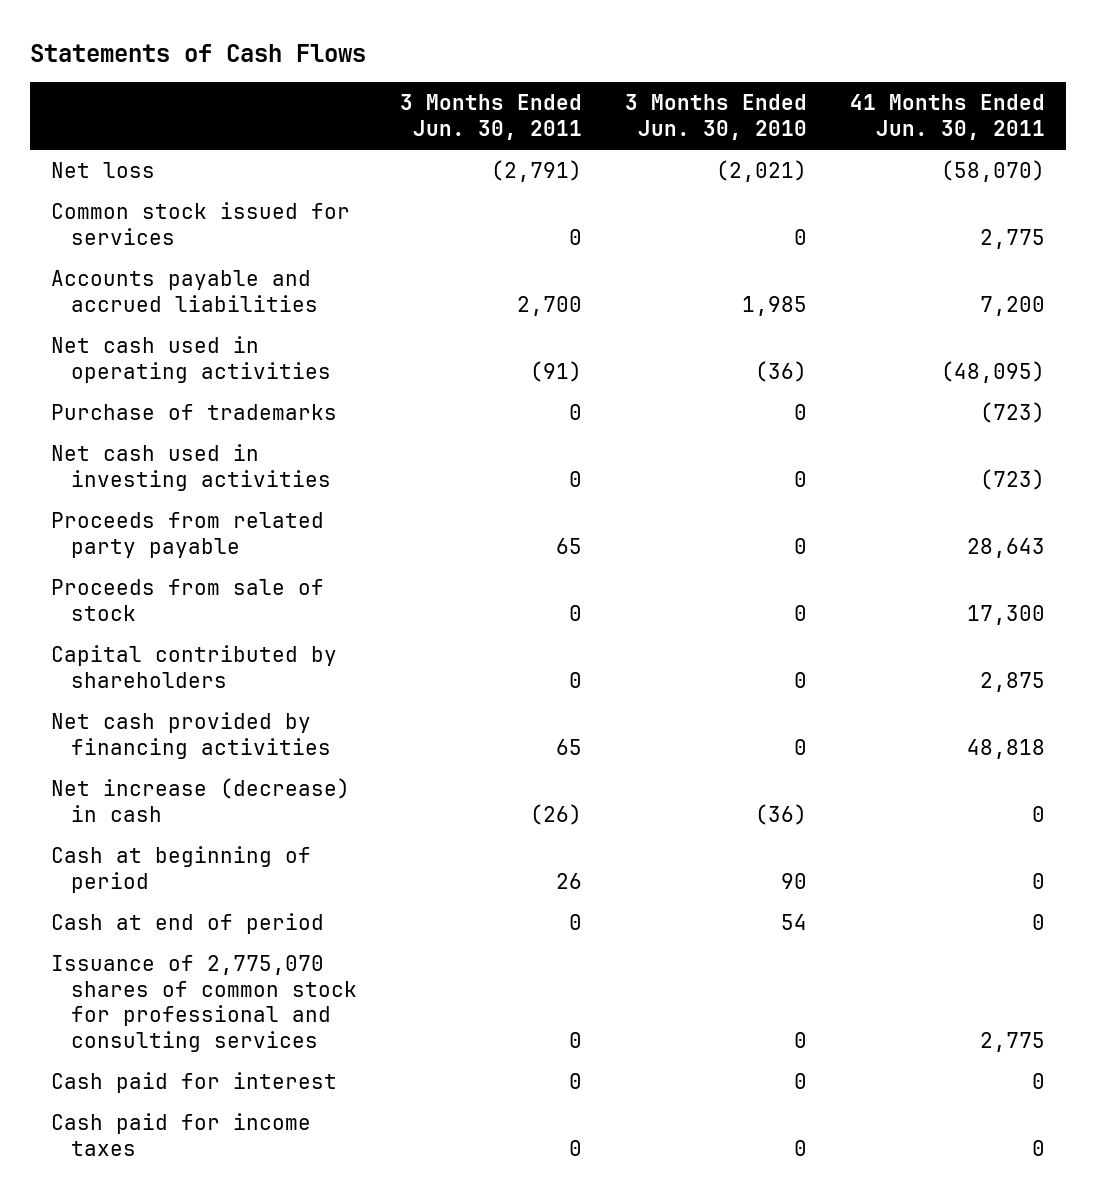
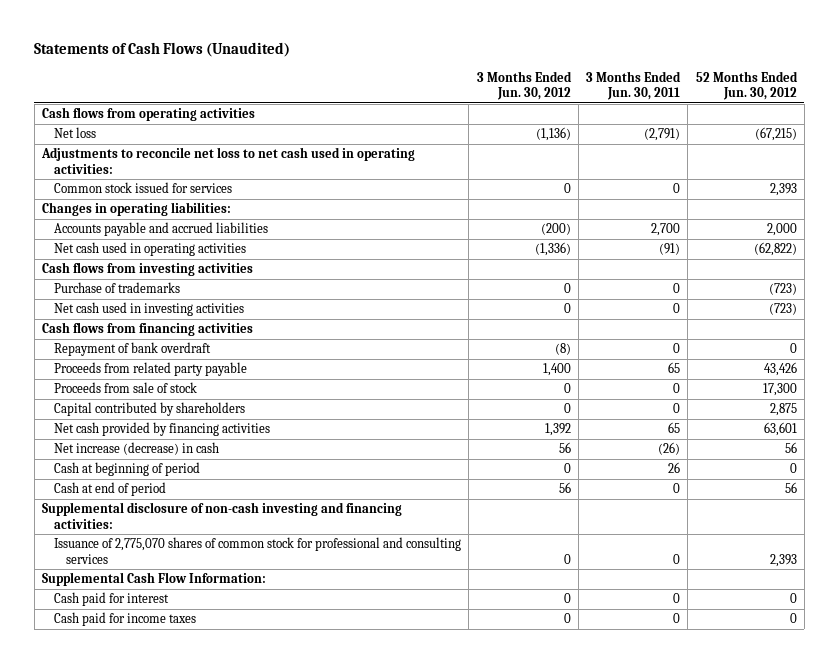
- Statements of Cash Flows
+ Statements of Cash Flows (Unaudited)
- | 3 Months Ended Jun. 30, 2011 | 3 Months Ended Jun. 30, 2010 | 41 Months Ended Jun. 30, 2011
+ | 3 Months Ended Jun. 30, 2012 | 3 Months Ended Jun. 30, 2011 | 52 Months Ended Jun. 30, 2012
+ Cash flows from operating activities
+ Adjustments to reconcile net loss to net cash used in operating activities:
+ Changes in operating liabilities:
+ Cash flows from investing activities
+ Cash flows from financing activities
+ Repayment of bank overdraft | (8) | 0 | 0
+ Supplemental disclosure of non-cash investing and financing activities:
+ Supplemental Cash Flow Information:

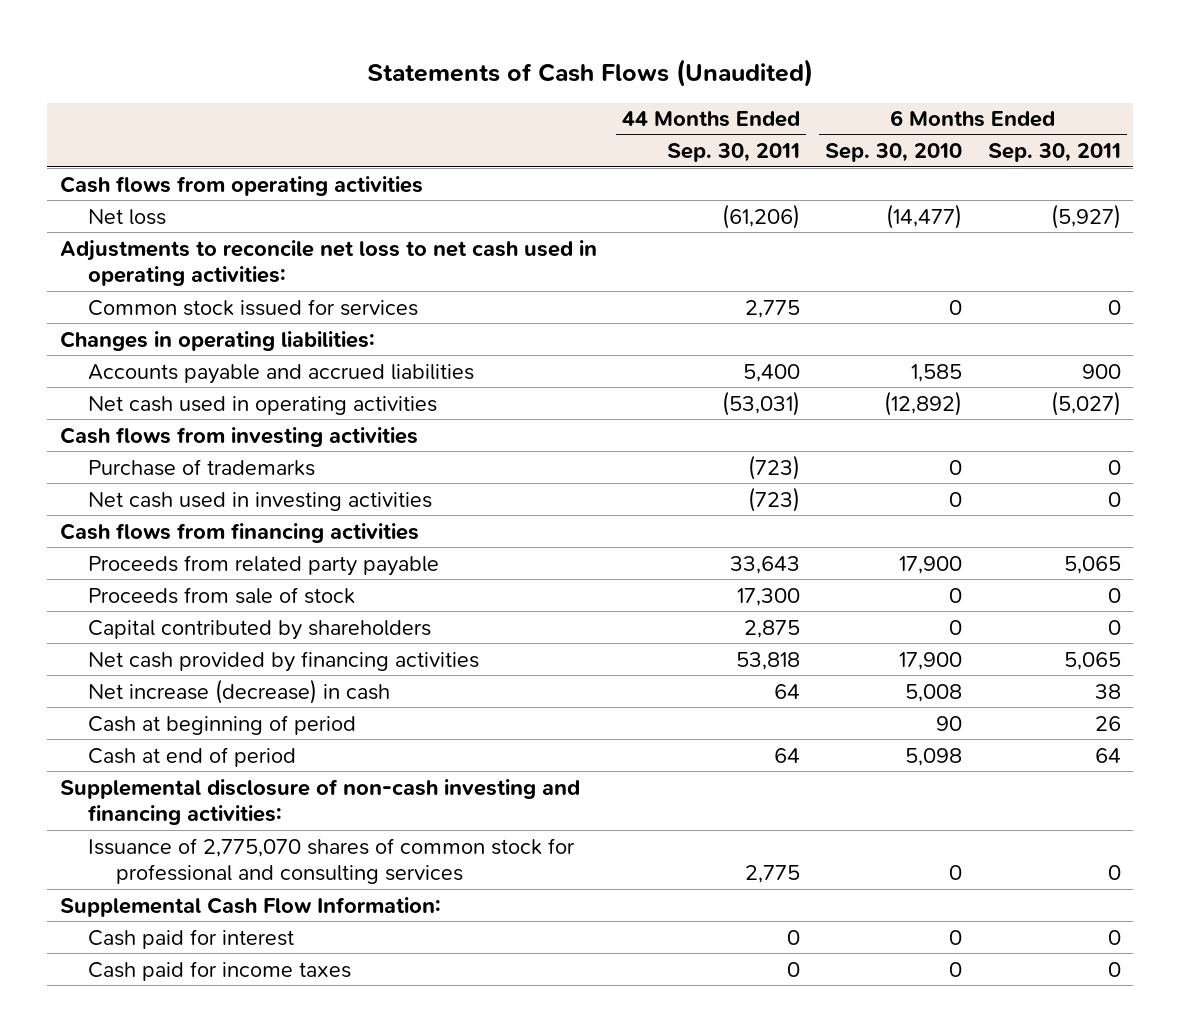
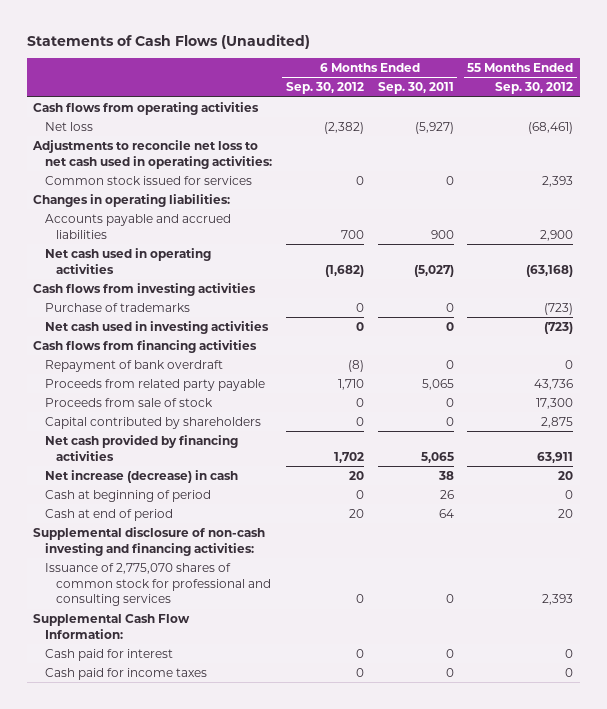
- | 44 Months Ended Sep. 30, 2011 | 6 Months Ended Sep. 30, 2010 | 6 Months Ended Sep. 30, 2011
+ | 6 Months Ended Sep. 30, 2012 | 6 Months Ended Sep. 30, 2011 | 55 Months Ended Sep. 30, 2012
+ Repayment of bank overdraft | (8) | 0 | 0

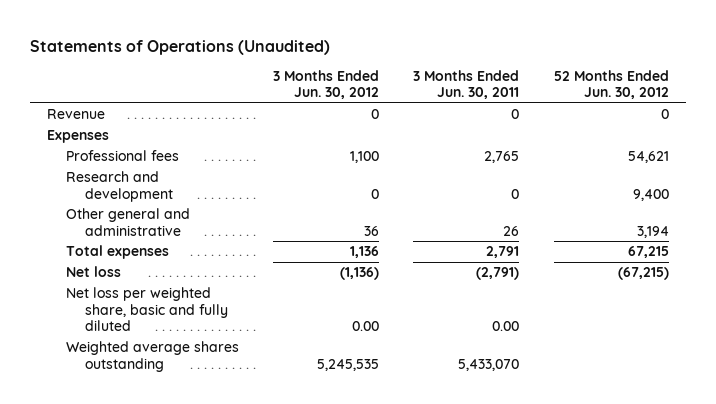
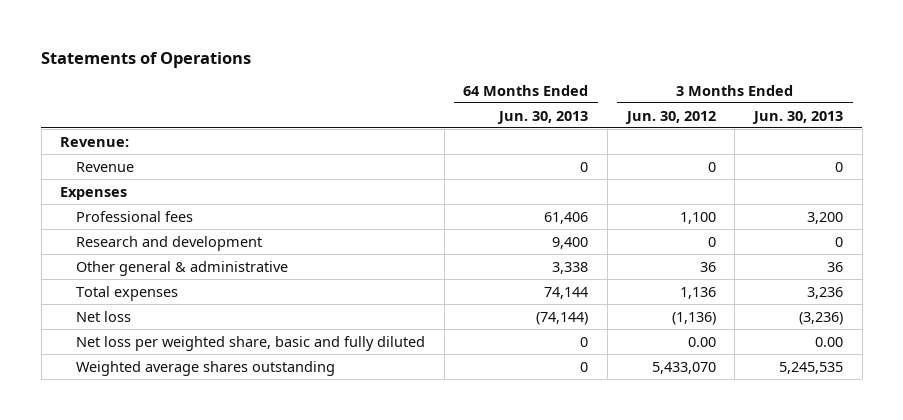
- Statements of Operations (Unaudited)
+ Statements of Operations
- | 3 Months Ended Jun. 30, 2012 | 3 Months Ended Jun. 30, 2011 | 52 Months Ended Jun. 30, 2012
+ | 64 Months Ended Jun. 30, 2013 | 3 Months Ended Jun. 30, 2012 | 3 Months Ended Jun. 30, 2013
+ Revenue:
- Other general and administrative | 36 | 26 | 3,194
+ Other general & administrative | 3,338 | 36 | 36
- Weighted average shares outstanding | 5,245,535 | 5,433,070 |
+ Weighted average shares outstanding | 0 | 5,433,070 | 5,245,535

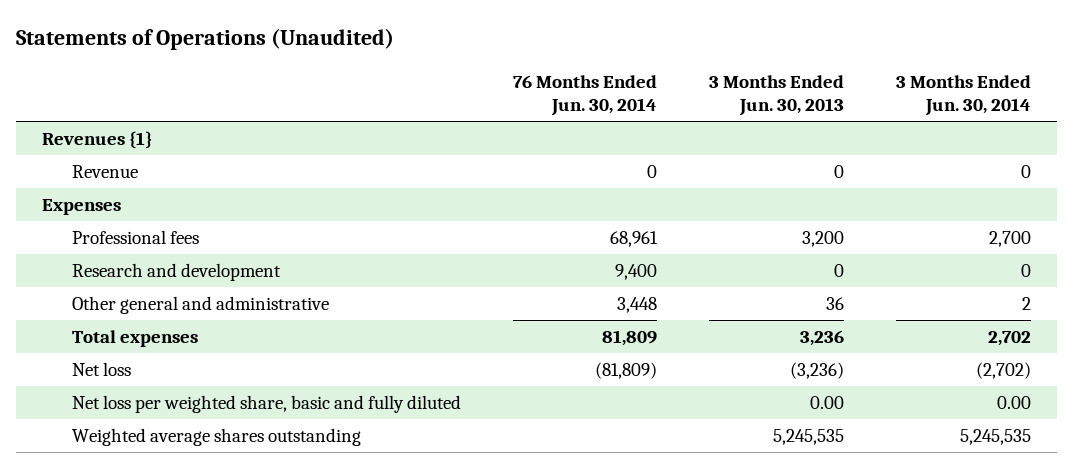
- Statements of Operations
+ Statements of Operations (Unaudited)
- | 64 Months Ended Jun. 30, 2013 | 3 Months Ended Jun. 30, 2012 | 3 Months Ended Jun. 30, 2013
+ | 76 Months Ended Jun. 30, 2014 | 3 Months Ended Jun. 30, 2013 | 3 Months Ended Jun. 30, 2014
- Revenue:
+ Revenues {1}
- Other general & administrative | 3,338 | 36 | 36
+ Other general and administrative | 3,448 | 36 | 2

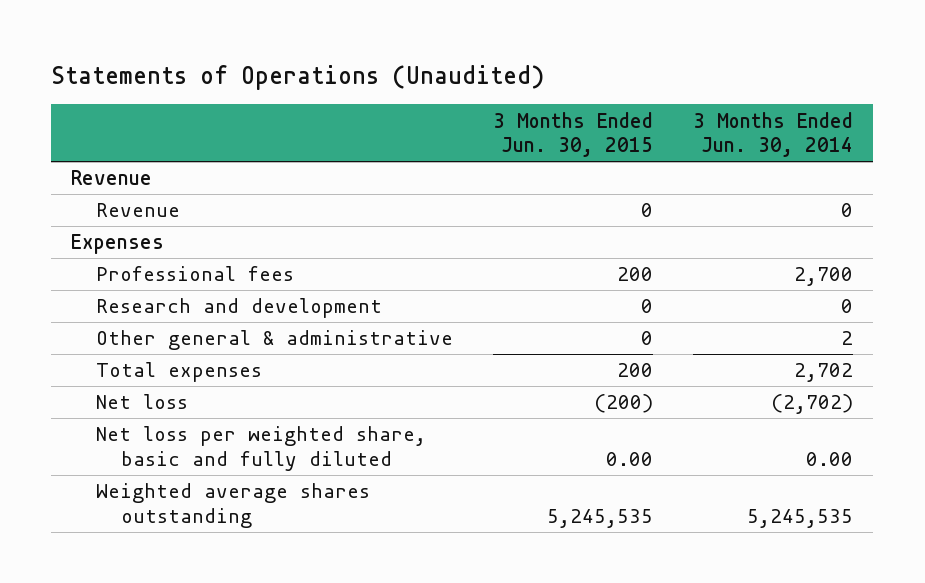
- | 76 Months Ended Jun. 30, 2014 | 3 Months Ended Jun. 30, 2013 | 3 Months Ended Jun. 30, 2014
+ | 3 Months Ended Jun. 30, 2015 | 3 Months Ended Jun. 30, 2014
- Revenues {1}
+ Revenue
- Other general and administrative | 3,448 | 36 | 2
+ Other general & administrative | 0 | 2

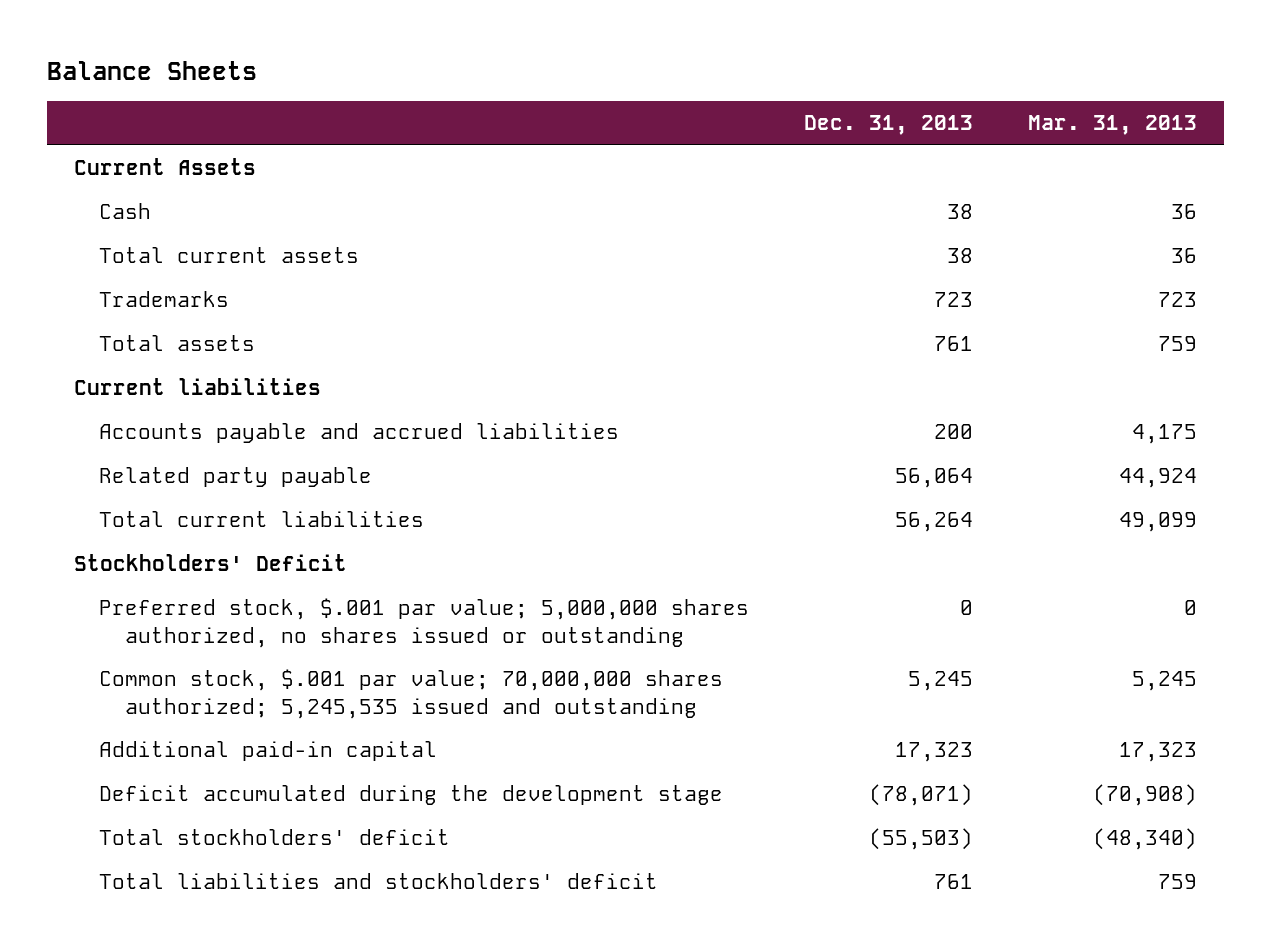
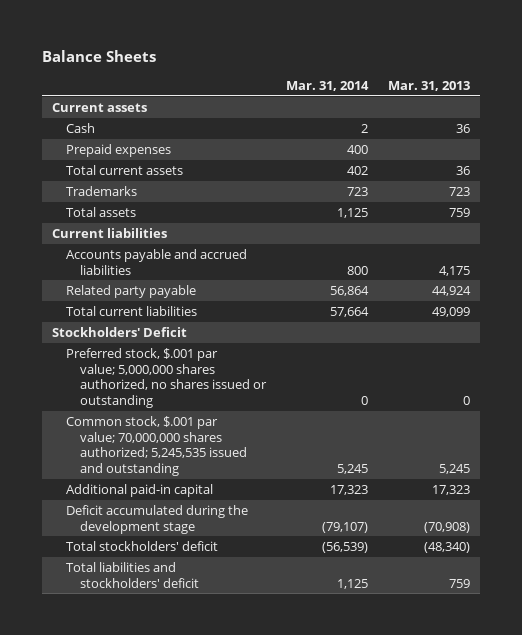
- | Dec. 31, 2013 | Mar. 31, 2013
+ | Mar. 31, 2014 | Mar. 31, 2013
- Current Assets
+ Current assets
+ Prepaid expenses | 400 |

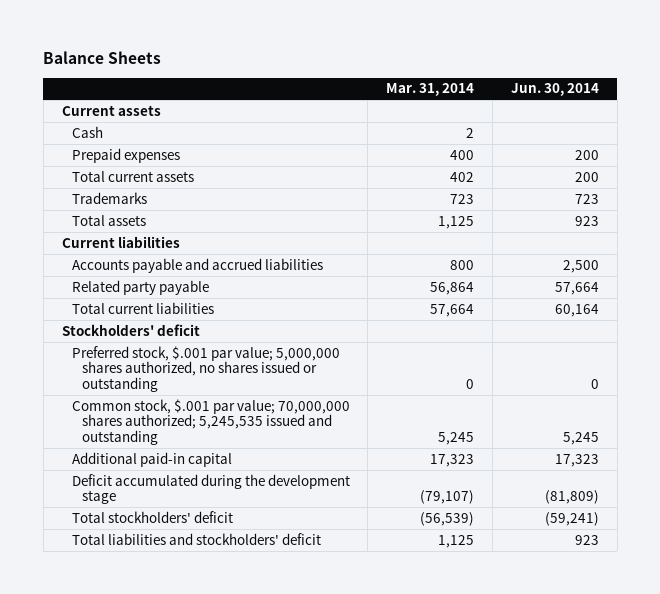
- | Mar. 31, 2014 | Mar. 31, 2013
+ | Mar. 31, 2014 | Jun. 30, 2014
- Stockholders' Deficit
+ Stockholders' deficit

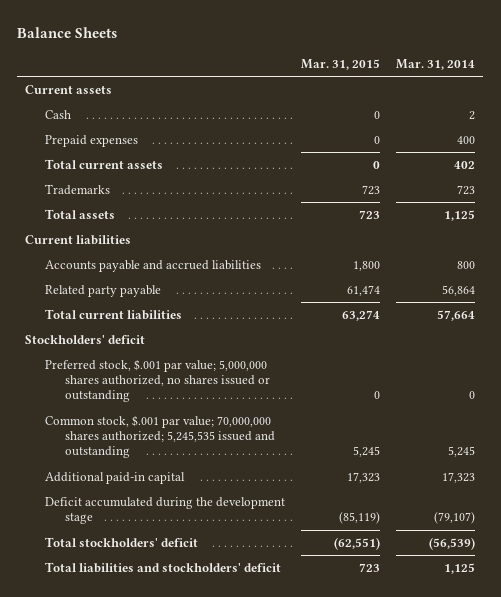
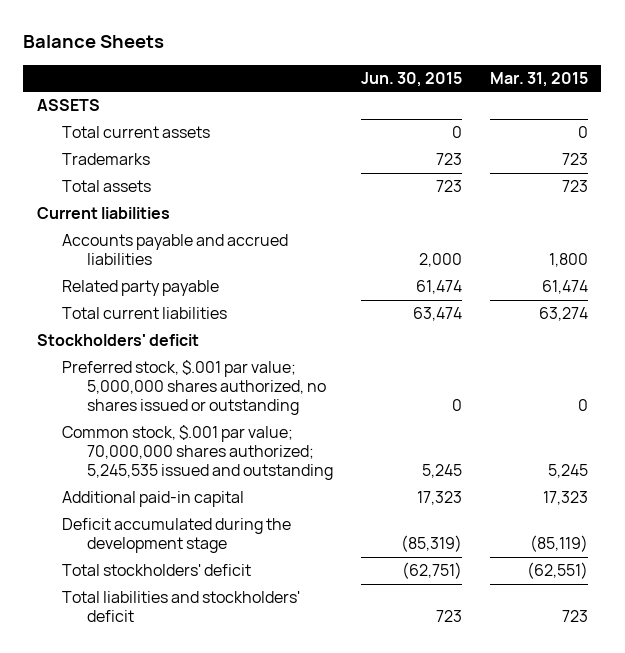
- | Mar. 31, 2015 | Mar. 31, 2014
+ | Jun. 30, 2015 | Mar. 31, 2015
- Current assets
- Cash | 0 | 2
- Prepaid expenses | 0 | 400
+ ASSETS

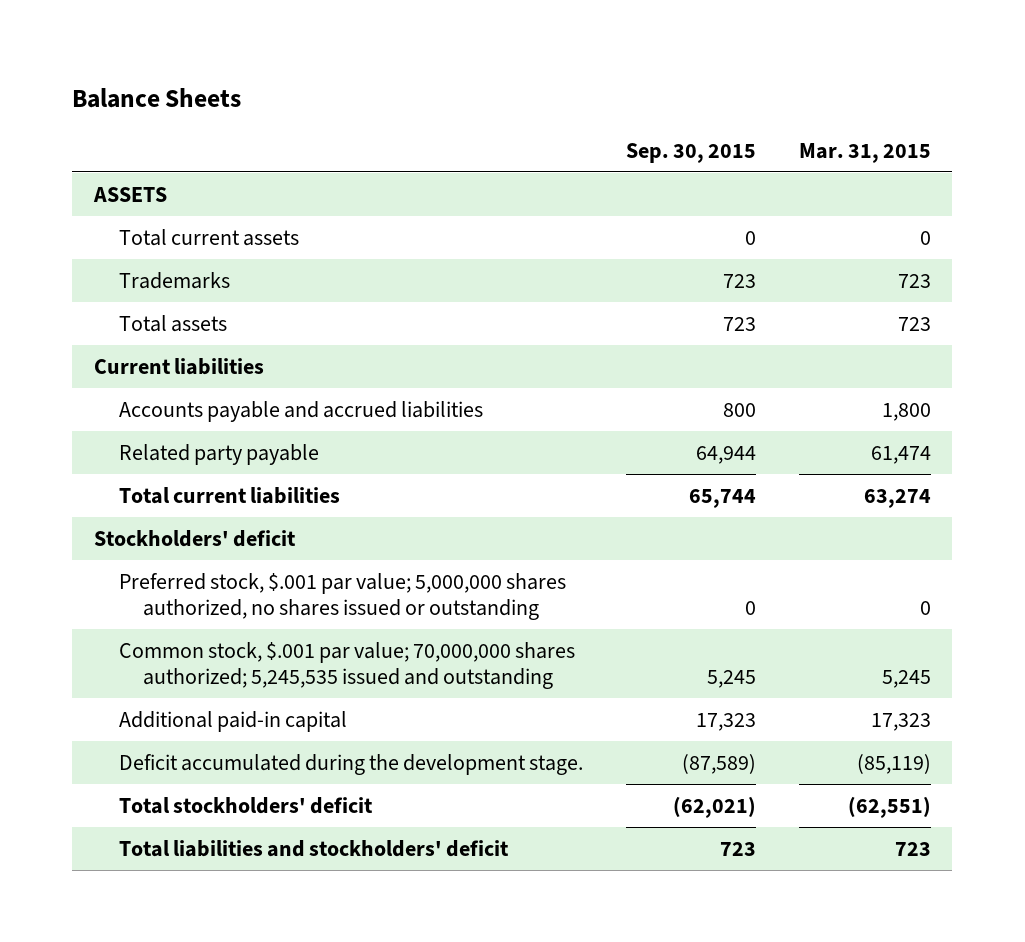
- | Jun. 30, 2015 | Mar. 31, 2015
+ | Sep. 30, 2015 | Mar. 31, 2015
- Deficit accumulated during the development stage | (85,319) | (85,119)
+ Deficit accumulated during the development stage. | (87,589) | (85,119)

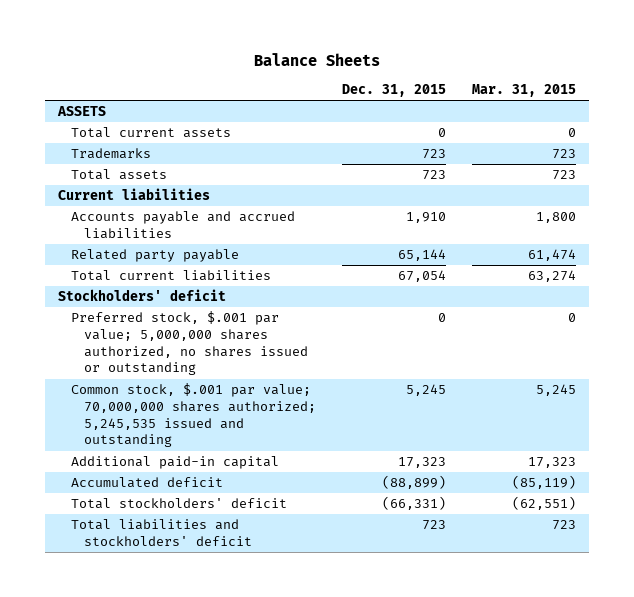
- | Sep. 30, 2015 | Mar. 31, 2015
+ | Dec. 31, 2015 | Mar. 31, 2015
- Deficit accumulated during the development stage. | (87,589) | (85,119)
+ Accumulated deficit | (88,899) | (85,119)

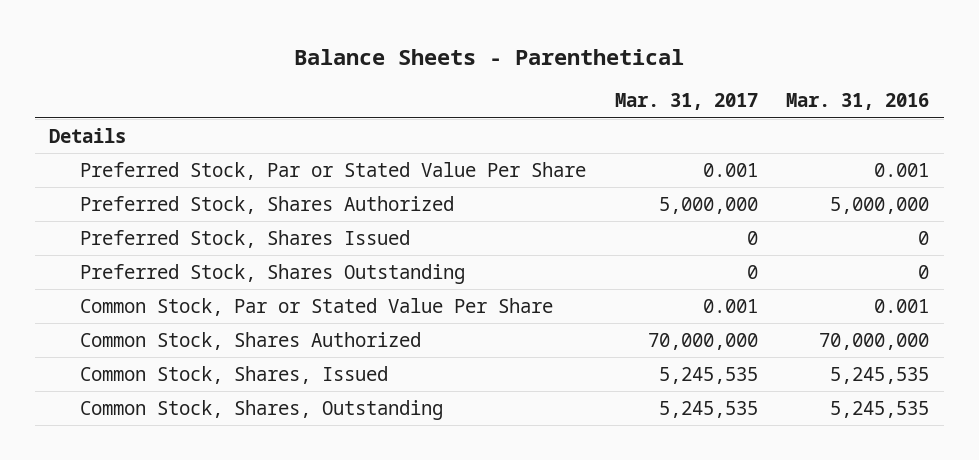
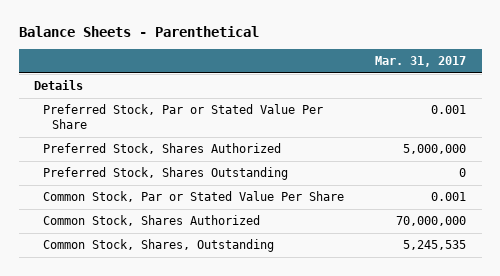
- | Mar. 31, 2017 | Mar. 31, 2016
+ | Mar. 31, 2017
- Preferred Stock, Shares Issued | 0 | 0
- Common Stock, Shares, Issued | 5,245,535 | 5,245,535

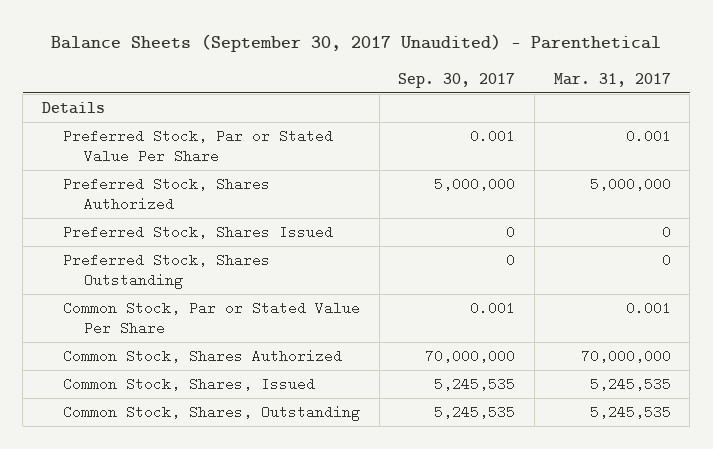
- Balance Sheets - Parenthetical
+ Balance Sheets (September 30, 2017 Unaudited) - Parenthetical
- | Mar. 31, 2017
+ | Sep. 30, 2017 | Mar. 31, 2017
+ Preferred Stock, Shares Issued | 0 | 0
+ Common Stock, Shares, Issued | 5,245,535 | 5,245,535

